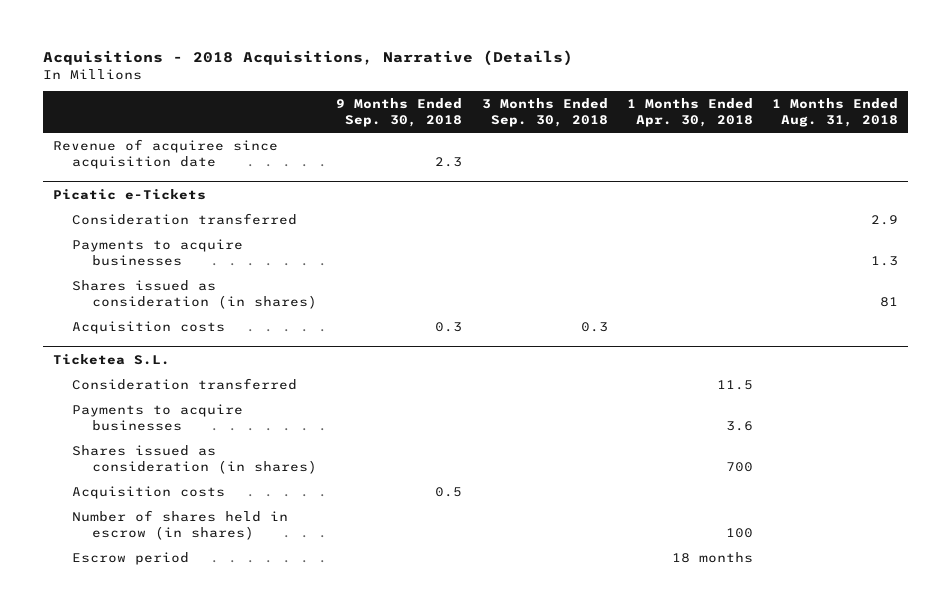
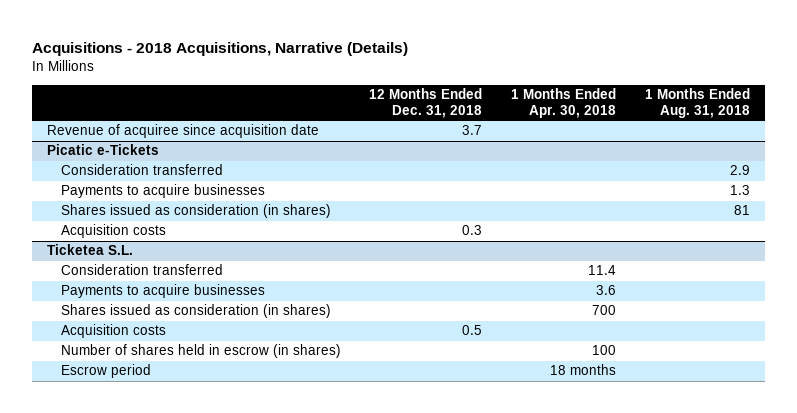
- | 9 Months Ended Sep. 30, 2018 | 3 Months Ended Sep. 30, 2018 | 1 Months Ended Apr. 30, 2018 | 1 Months Ended Aug. 31, 2018
+ | 12 Months Ended Dec. 31, 2018 | 1 Months Ended Apr. 30, 2018 | 1 Months Ended Aug. 31, 2018
@ Ticketea S.L.
- Consideration transferred | | | 11.5 |
+ Consideration transferred | | 11.4 |

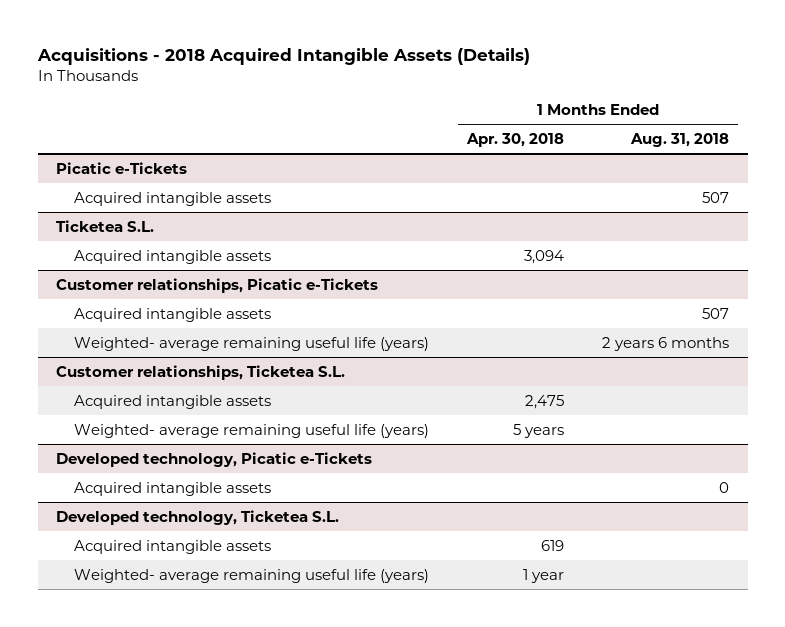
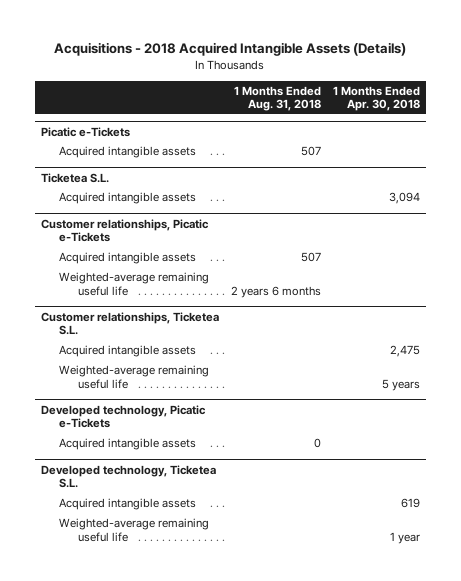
- | 1 Months Ended Apr. 30, 2018 | 1 Months Ended Aug. 31, 2018
+ | 1 Months Ended Aug. 31, 2018 | 1 Months Ended Apr. 30, 2018
@ Customer relationships, Picatic e-Tickets
- Weighted- average remaining useful life (years) | | 2 years 6 months
+ Weighted-average remaining useful life | 2 years 6 months |
@ Customer relationships, Ticketea S.L.
- Weighted- average remaining useful life (years) | 5 years |
+ Weighted-average remaining useful life | | 5 years
@ Developed technology, Ticketea S.L.
- Weighted- average remaining useful life (years) | 1 year |
+ Weighted-average remaining useful life | | 1 year

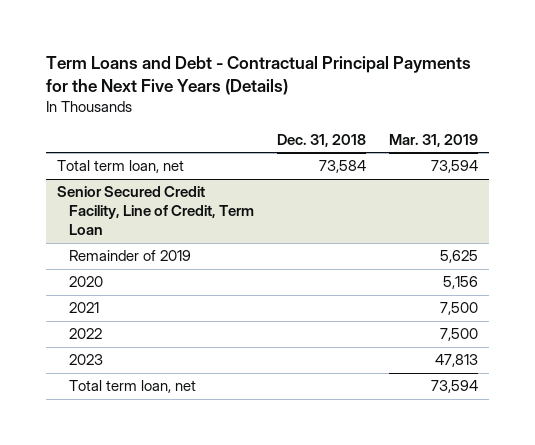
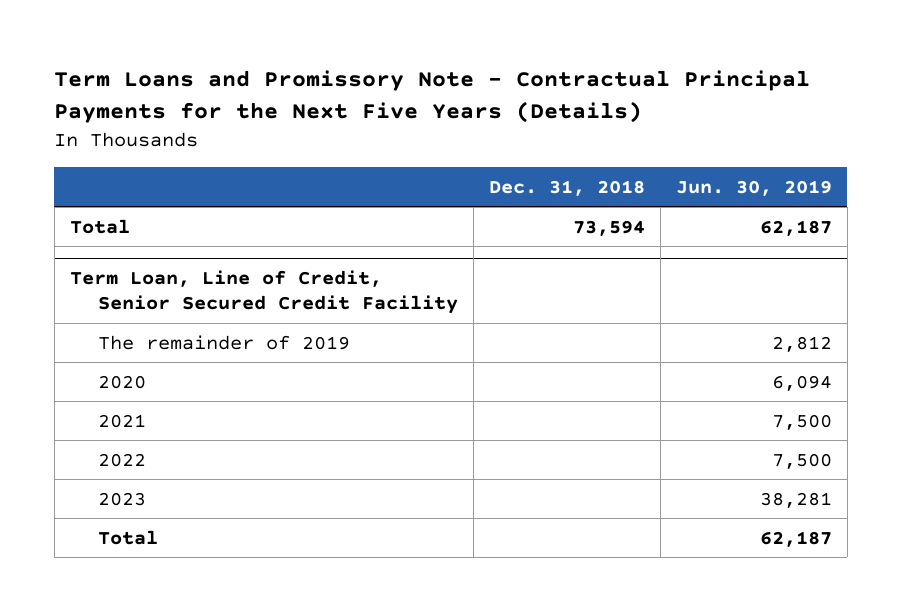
- Term Loans and Debt - Contractual Principal Payments for the Next Five Years (Details)
+ Term Loans and Promissory Note - Contractual Principal Payments for the Next Five Years (Details)
- | Dec. 31, 2018 | Mar. 31, 2019
+ | Dec. 31, 2018 | Jun. 30, 2019
- Total term loan, net | 73,584 | 73,594
- Senior Secured Credit Facility, Line of Credit, Term Loan
- Remainder of 2019 | | 5,625
+ Total | 73,594 | 62,187
+ Term Loan, Line of Credit, Senior Secured Credit Facility
+ The remainder of 2019 | | 2,812
- Total term loan, net | | 73,594
+ Total | | 62,187

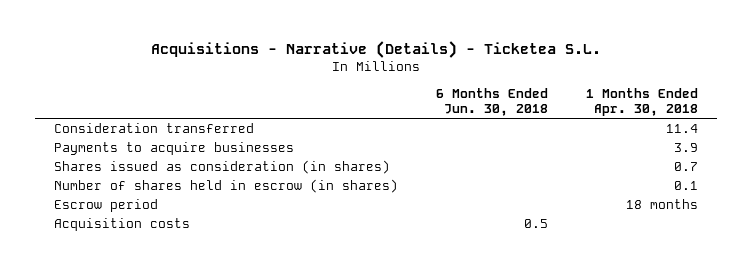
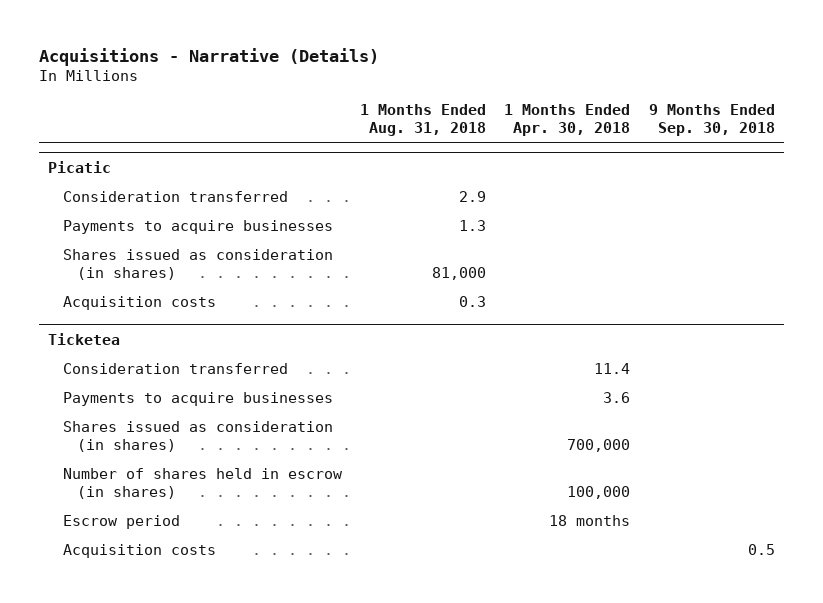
- Acquisitions - Narrative (Details) - Ticketea S.L.
+ Acquisitions - Narrative (Details)
- | 6 Months Ended Jun. 30, 2018 | 1 Months Ended Apr. 30, 2018
+ | 1 Months Ended Aug. 31, 2018 | 1 Months Ended Apr. 30, 2018 | 9 Months Ended Sep. 30, 2018
+ Picatic
+ Consideration transferred | 2.9 | |
+ Payments to acquire businesses | 1.3 | |
+ Shares issued as consideration (in shares) | 81,000 | |
+ Acquisition costs | 0.3 | |
+ Ticketea
- Payments to acquire businesses | | 3.9
- Shares issued as consideration (in shares) | | 0.7
- Number of shares held in escrow (in shares) | | 0.1
+ Payments to acquire businesses | | 3.6 |
+ Shares issued as consideration (in shares) | | 700,000 |
+ Number of shares held in escrow (in shares) | | 100,000 |

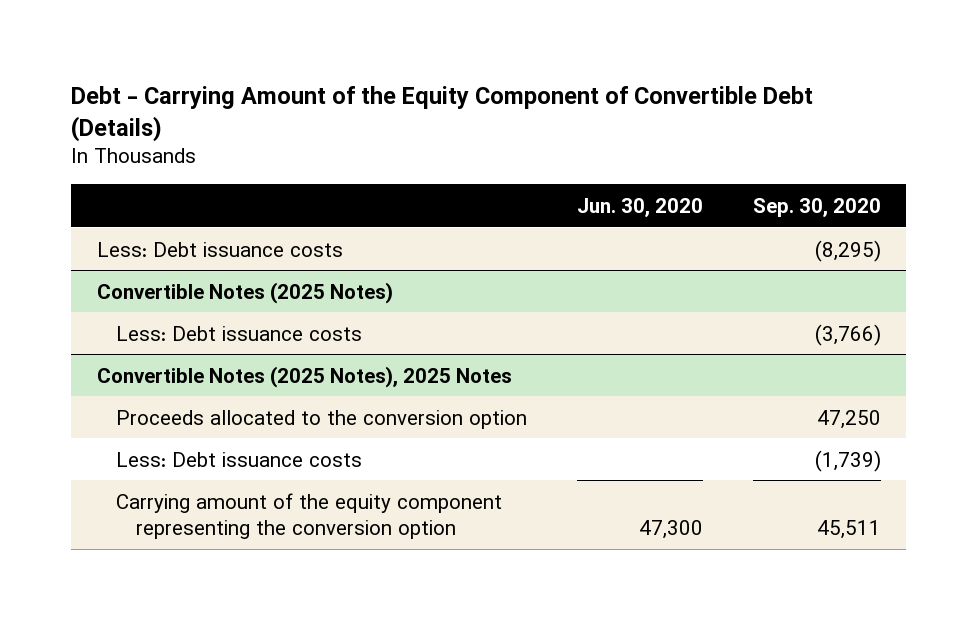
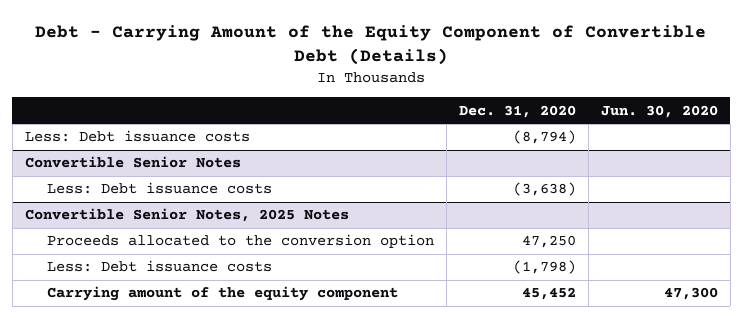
- | Jun. 30, 2020 | Sep. 30, 2020
+ | Dec. 31, 2020 | Jun. 30, 2020
- Convertible Notes (2025 Notes)
+ Convertible Senior Notes
- Convertible Notes (2025 Notes), 2025 Notes
+ Convertible Senior Notes, 2025 Notes
- Carrying amount of the equity component representing the conversion option | 47,300 | 45,511
+ Carrying amount of the equity component | 45,452 | 47,300

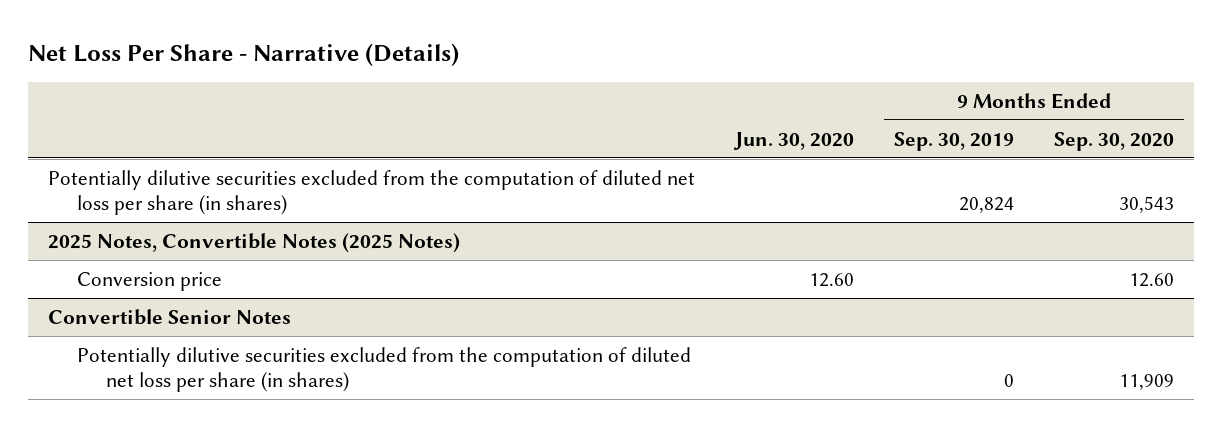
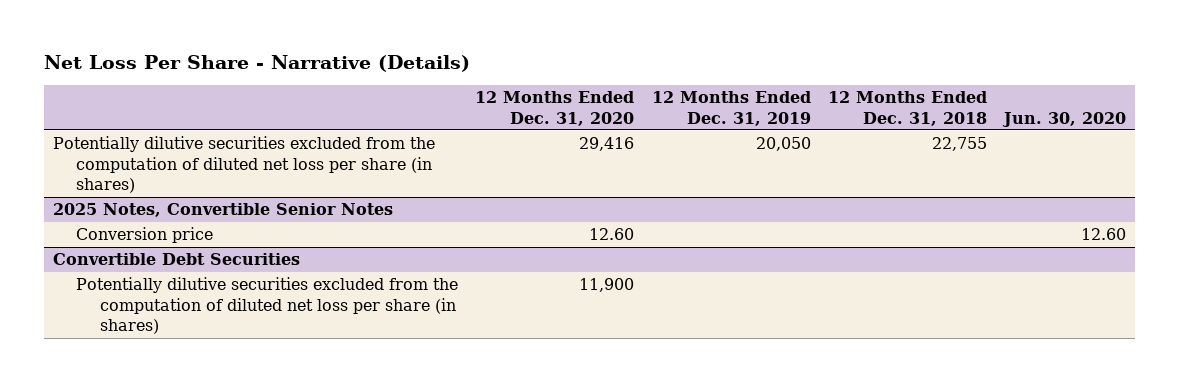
- | Jun. 30, 2020 | 9 Months Ended Sep. 30, 2019 | 9 Months Ended Sep. 30, 2020
+ | 12 Months Ended Dec. 31, 2020 | 12 Months Ended Dec. 31, 2019 | 12 Months Ended Dec. 31, 2018 | Jun. 30, 2020
- 2025 Notes, Convertible Notes (2025 Notes)
+ 2025 Notes, Convertible Senior Notes
- Convertible Senior Notes
+ Convertible Debt Securities

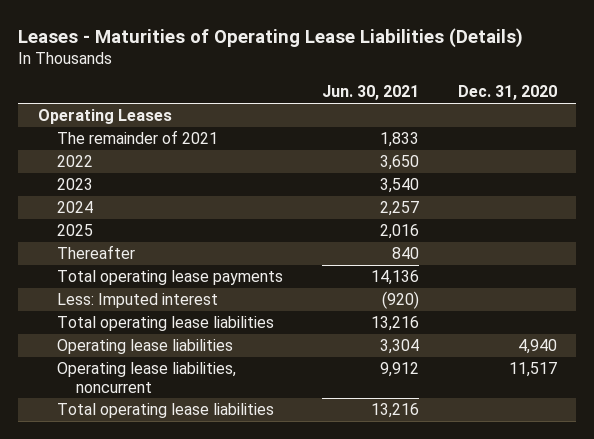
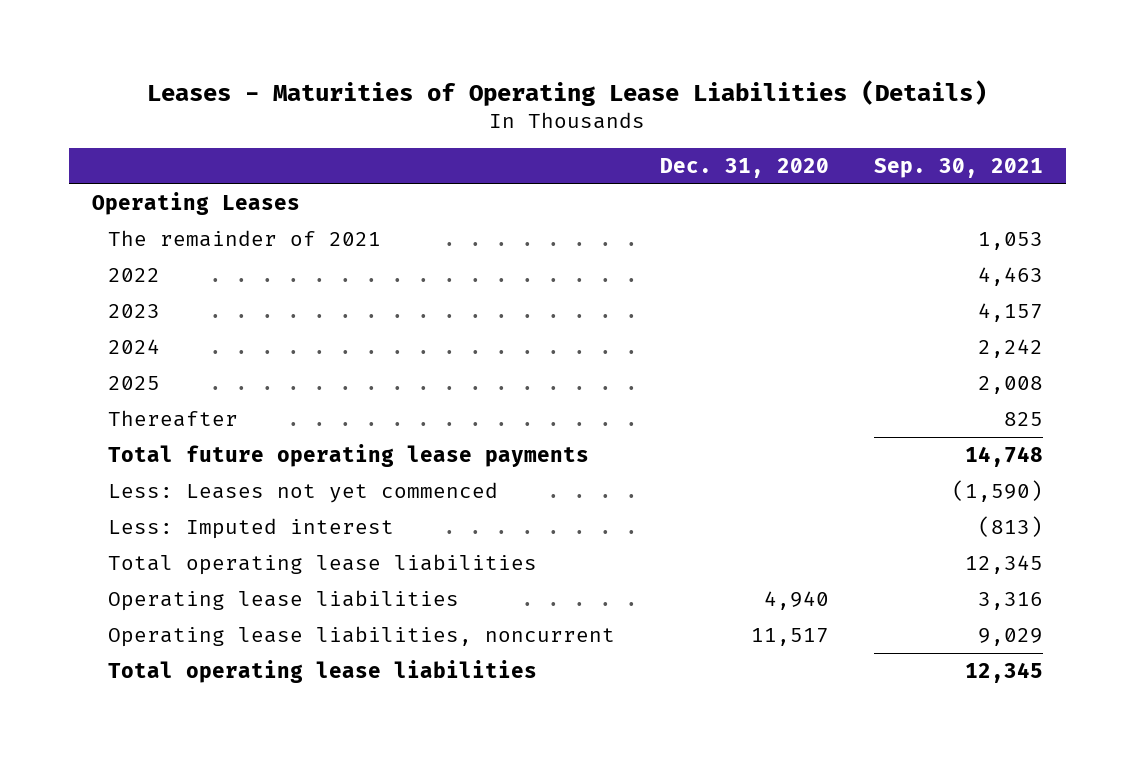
- | Jun. 30, 2021 | Dec. 31, 2020
+ | Dec. 31, 2020 | Sep. 30, 2021
- Total operating lease payments | 14,136 |
+ Total future operating lease payments | | 14,748
+ Less: Leases not yet commenced | | (1,590)

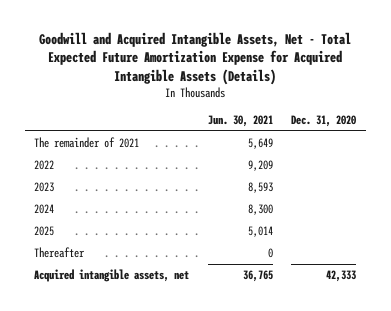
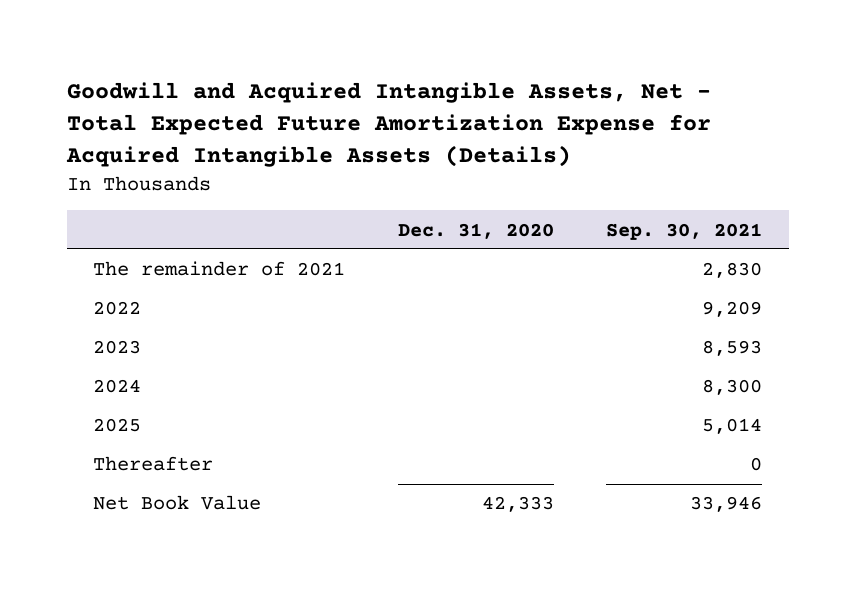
- | Jun. 30, 2021 | Dec. 31, 2020
+ | Dec. 31, 2020 | Sep. 30, 2021
- Acquired intangible assets, net | 36,765 | 42,333
+ Net Book Value | 42,333 | 33,946

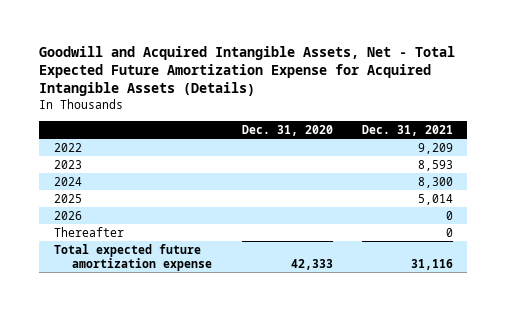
- | Dec. 31, 2020 | Sep. 30, 2021
+ | Dec. 31, 2020 | Dec. 31, 2021
- The remainder of 2021 | | 2,830
+ 2026 | | 0
- Net Book Value | 42,333 | 33,946
+ Total expected future amortization expense | 42,333 | 31,116

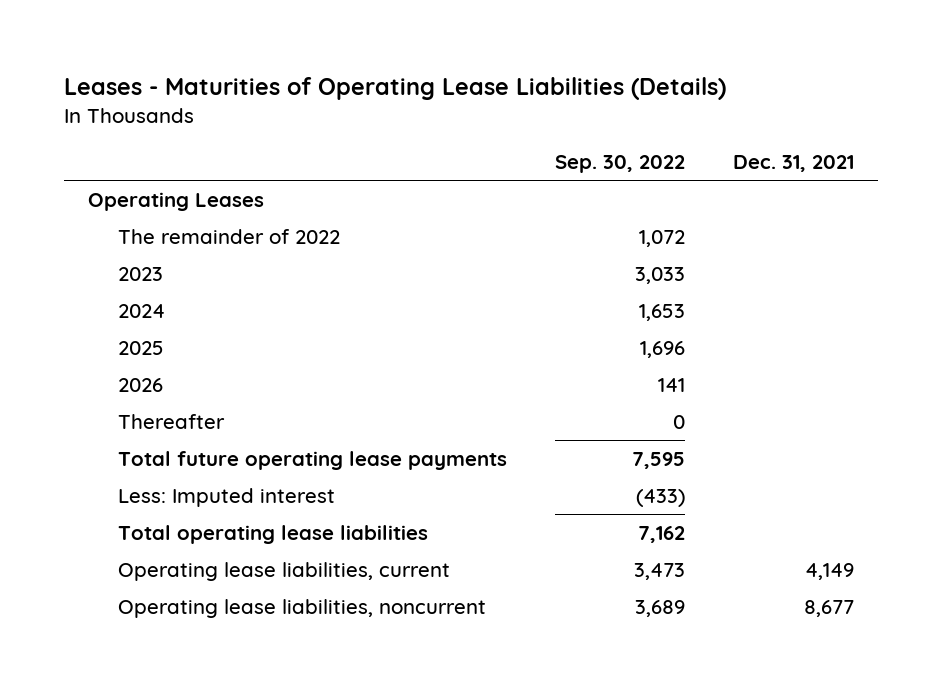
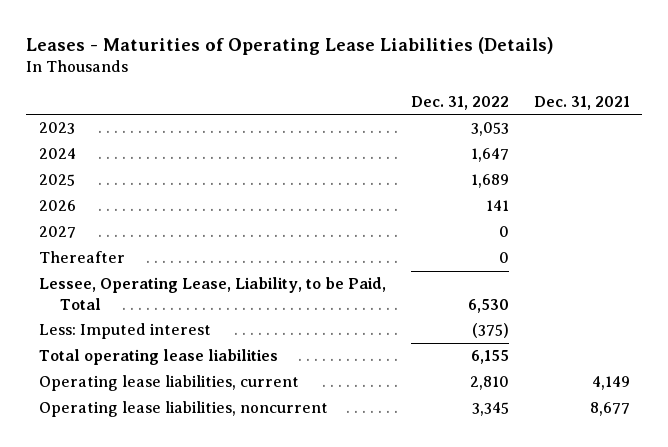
- | Sep. 30, 2022 | Dec. 31, 2021
+ | Dec. 31, 2022 | Dec. 31, 2021
- Operating Leases
- The remainder of 2022 | 1,072 |
+ 2027 | 0 |
- Total future operating lease payments | 7,595 |
+ Lessee, Operating Lease, Liability, to be Paid, Total | 6,530 |

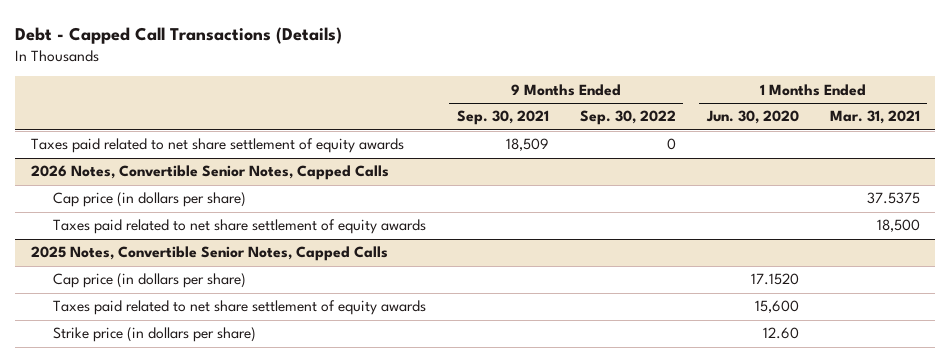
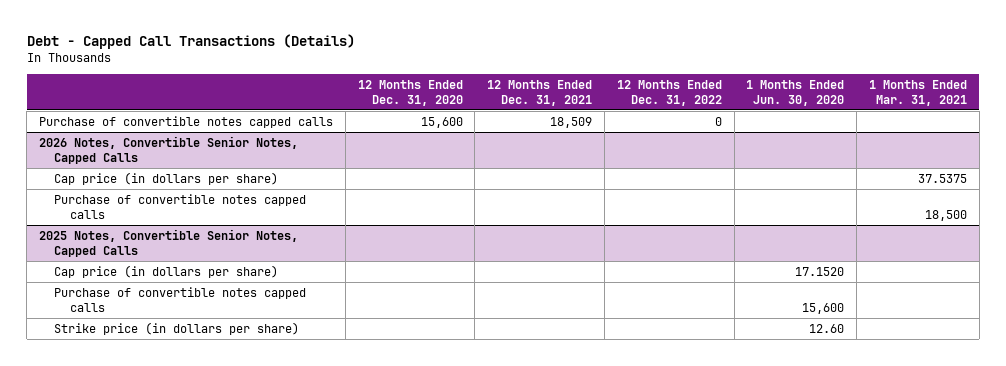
- | 9 Months Ended Sep. 30, 2021 | 9 Months Ended Sep. 30, 2022 | 1 Months Ended Jun. 30, 2020 | 1 Months Ended Mar. 31, 2021
+ | 12 Months Ended Dec. 31, 2020 | 12 Months Ended Dec. 31, 2021 | 12 Months Ended Dec. 31, 2022 | 1 Months Ended Jun. 30, 2020 | 1 Months Ended Mar. 31, 2021
- Taxes paid related to net share settlement of equity awards | 18,509 | 0 | |
+ Purchase of convertible notes capped calls | 15,600 | 18,509 | 0 | |
@ 2026 Notes, Convertible Senior Notes, Capped Calls
- Taxes paid related to net share settlement of equity awards | | | | 18,500
+ Purchase of convertible notes capped calls | | | | | 18,500
@ 2025 Notes, Convertible Senior Notes, Capped Calls
- Taxes paid related to net share settlement of equity awards | | | 15,600 |
+ Purchase of convertible notes capped calls | | | | 15,600 |

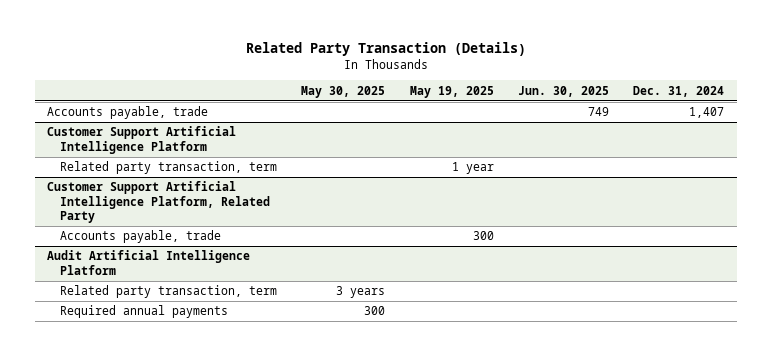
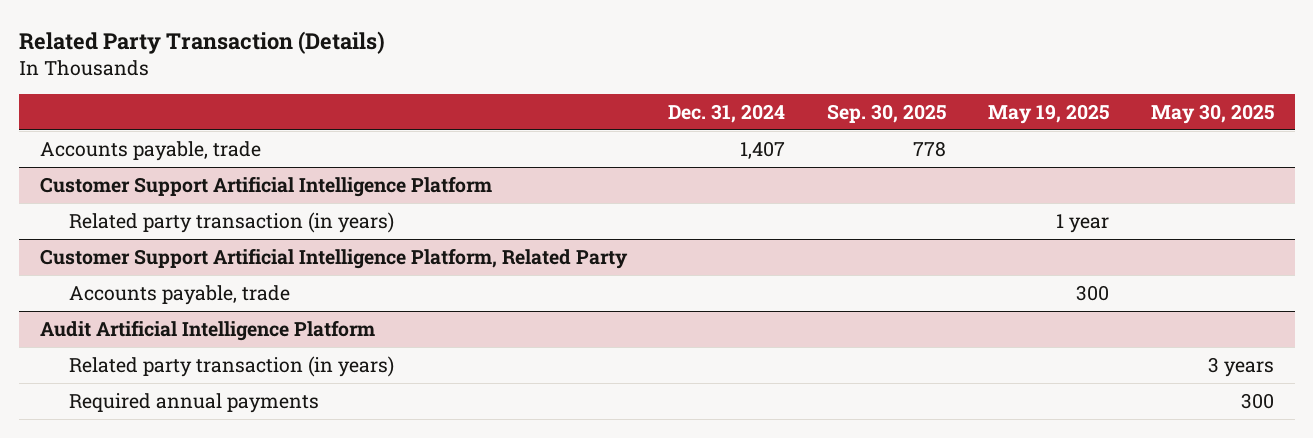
- | May 30, 2025 | May 19, 2025 | Jun. 30, 2025 | Dec. 31, 2024
+ | Dec. 31, 2024 | Sep. 30, 2025 | May 19, 2025 | May 30, 2025
@ Customer Support Artificial Intelligence Platform
- Related party transaction, term | | 1 year | |
+ Related party transaction (in years) | | | 1 year |
@ Audit Artificial Intelligence Platform
- Related party transaction, term | 3 years | | |
+ Related party transaction (in years) | | | | 3 years

